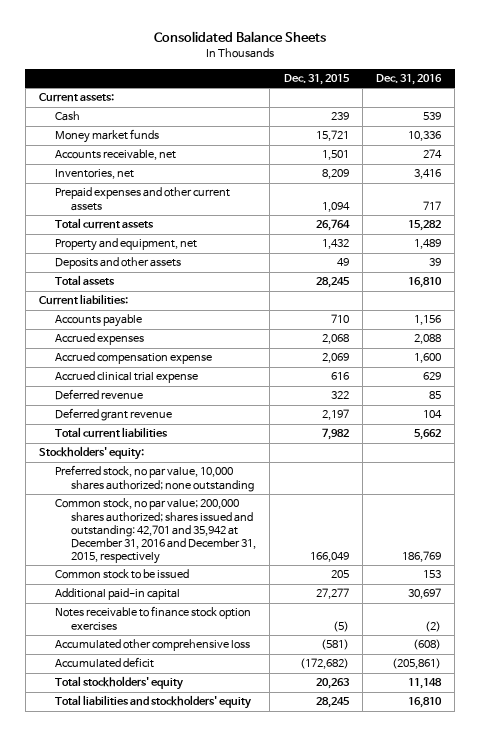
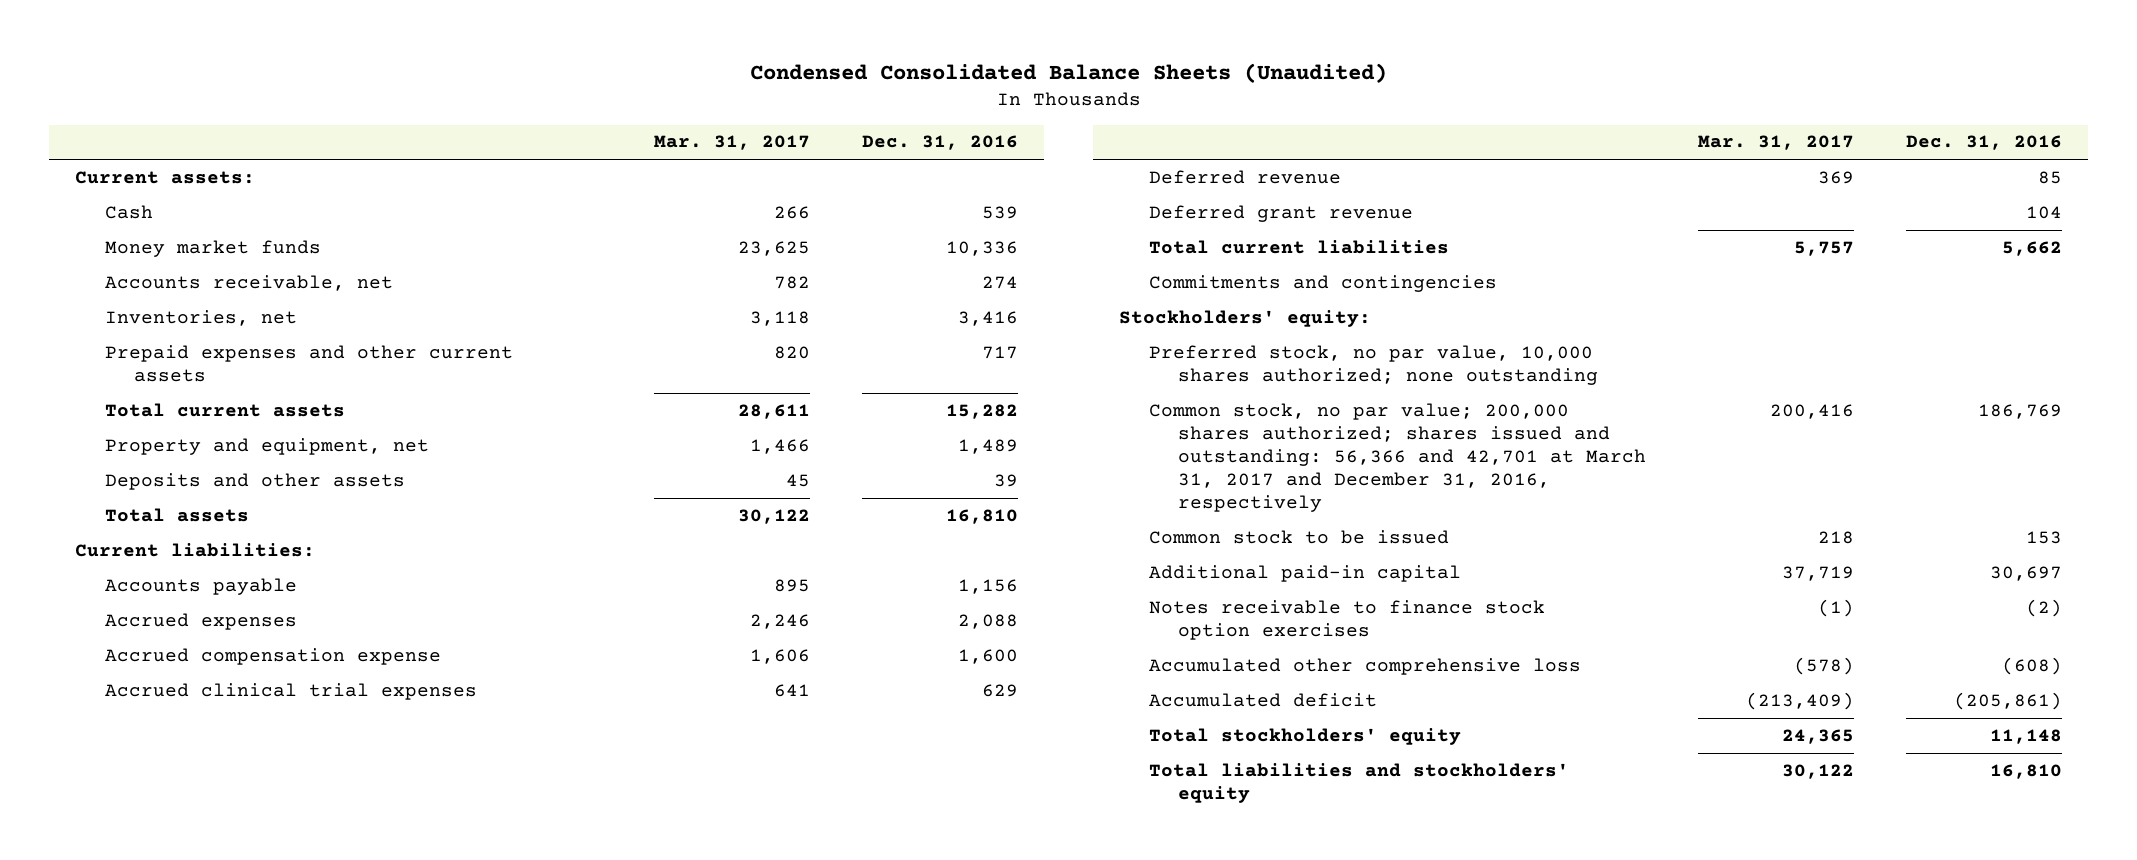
- Consolidated Balance Sheets
+ Condensed Consolidated Balance Sheets (Unaudited)
- | Dec. 31, 2015 | Dec. 31, 2016
+ | Mar. 31, 2017 | Dec. 31, 2016
- Accrued clinical trial expense | 616 | 629
+ Accrued clinical trial expenses | 641 | 629
+ Commitments and contingencies
- Common stock, no par value; 200,000 shares authorized; shares issued and outstanding: 42,701 and 35,942 at December 31, 2016 and December 31, 2015, respectively | 166,049 | 186,769
+ Common stock, no par value; 200,000 shares authorized; shares issued and outstanding: 56,366 and 42,701 at March 31, 2017 and December 31, 2016, respectively | 200,416 | 186,769

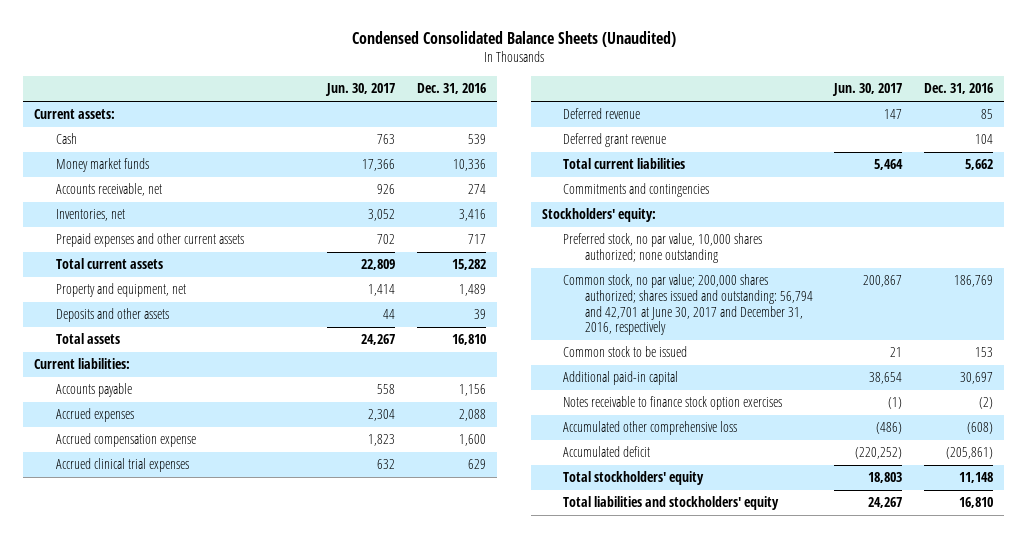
- | Mar. 31, 2017 | Dec. 31, 2016
+ | Jun. 30, 2017 | Dec. 31, 2016
- Common stock, no par value; 200,000 shares authorized; shares issued and outstanding: 56,366 and 42,701 at March 31, 2017 and December 31, 2016, respectively | 200,416 | 186,769
+ Common stock, no par value; 200,000 shares authorized; shares issued and outstanding: 56,794 and 42,701 at June 30, 2017 and December 31, 2016, respectively | 200,867 | 186,769

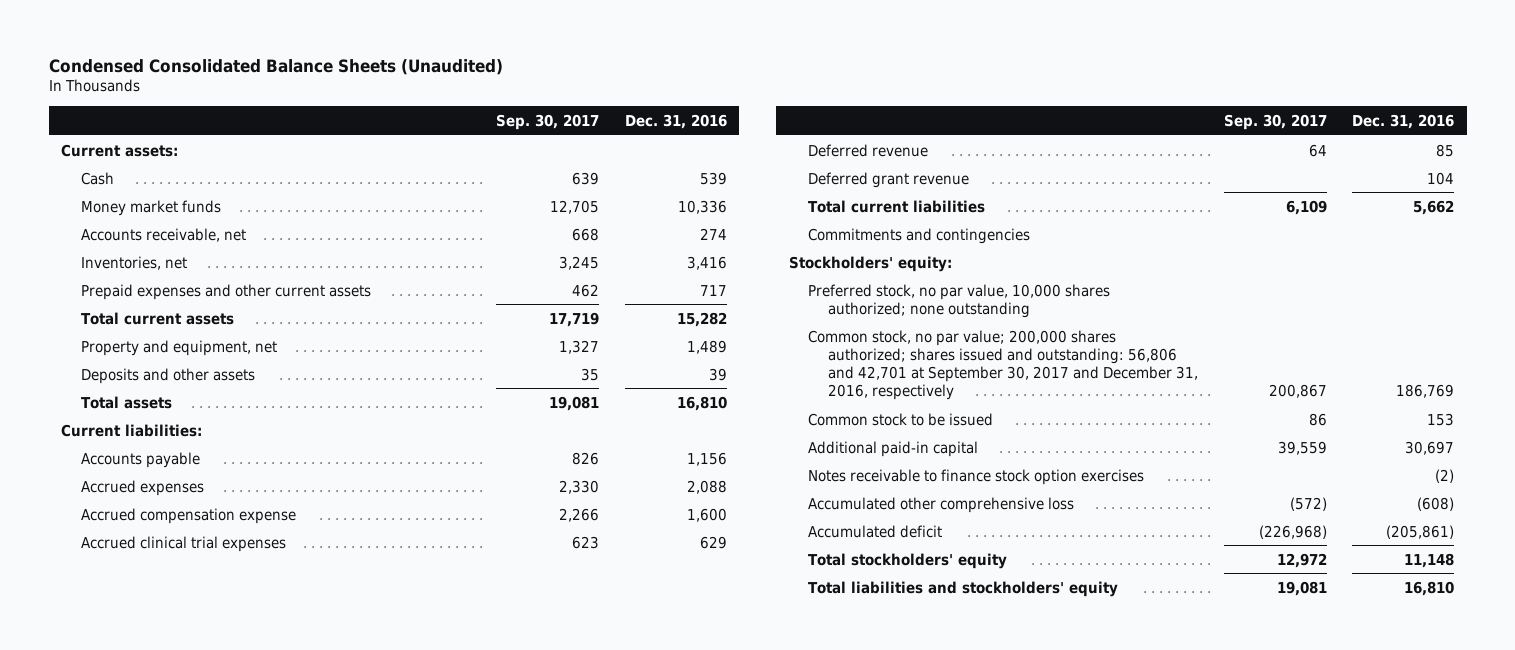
- | Jun. 30, 2017 | Dec. 31, 2016
+ | Sep. 30, 2017 | Dec. 31, 2016
- Common stock, no par value; 200,000 shares authorized; shares issued and outstanding: 56,794 and 42,701 at June 30, 2017 and December 31, 2016, respectively | 200,867 | 186,769
+ Common stock, no par value; 200,000 shares authorized; shares issued and outstanding: 56,806 and 42,701 at September 30, 2017 and December 31, 2016, respectively | 200,867 | 186,769

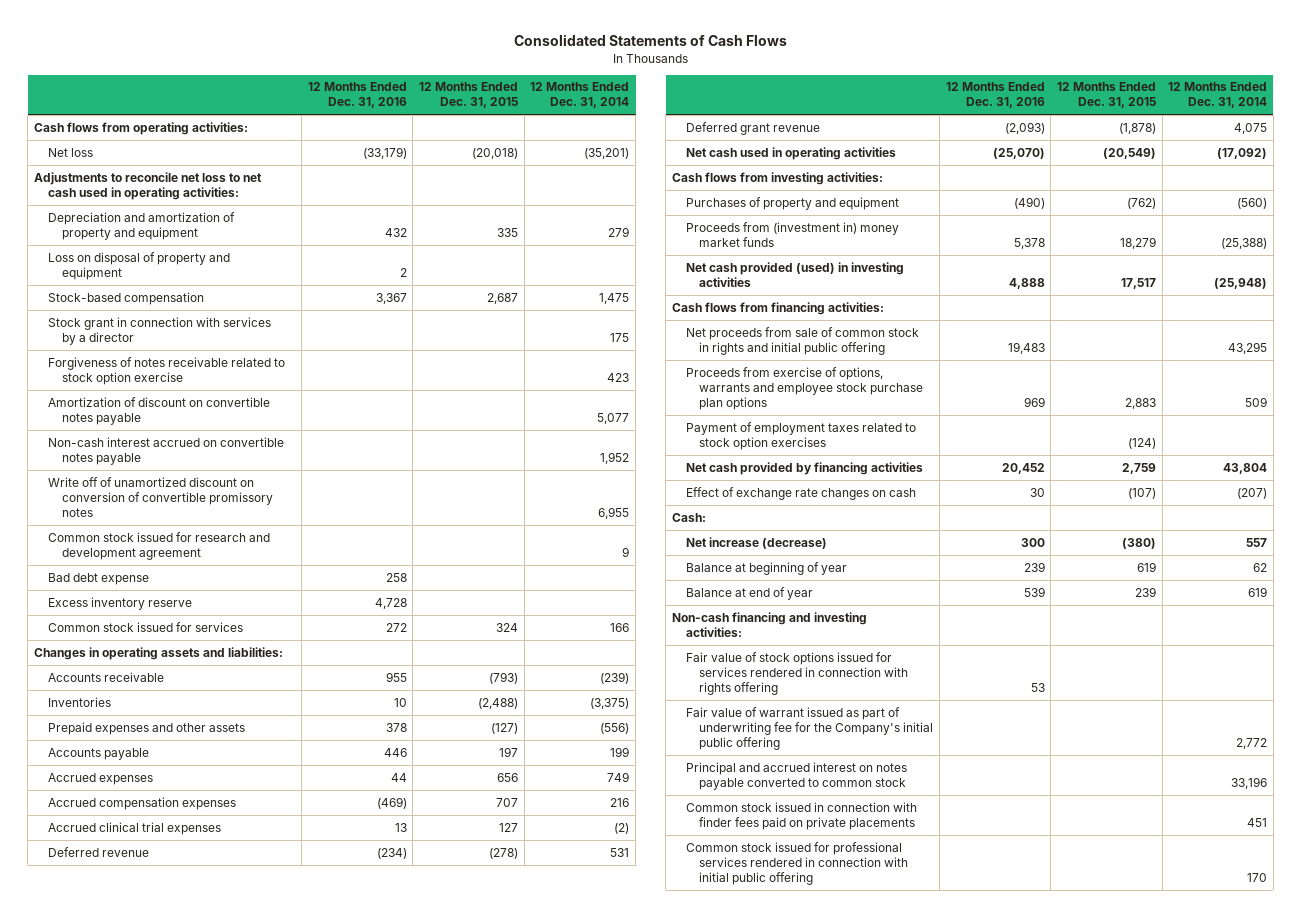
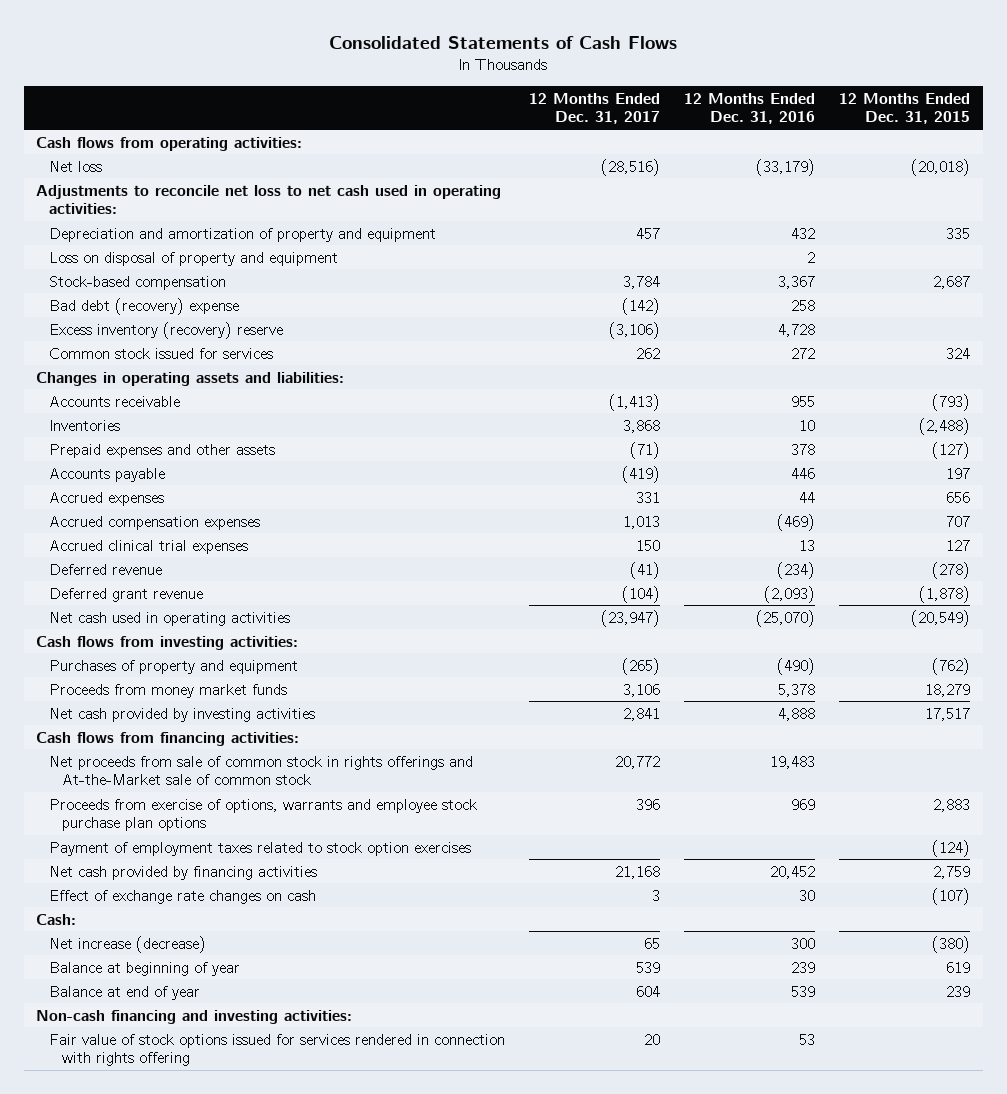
- | 12 Months Ended Dec. 31, 2016 | 12 Months Ended Dec. 31, 2015 | 12 Months Ended Dec. 31, 2014
+ | 12 Months Ended Dec. 31, 2017 | 12 Months Ended Dec. 31, 2016 | 12 Months Ended Dec. 31, 2015
- Stock grant in connection with services by a director | | | 175
- Forgiveness of notes receivable related to stock option exercise | | | 423
- Amortization of discount on convertible notes payable | | | 5,077
- Non-cash interest accrued on convertible notes payable | | | 1,952
- Write off of unamortized discount on conversion of convertible promissory notes | | | 6,955
- Common stock issued for research and development agreement | | | 9
- Bad debt expense | 258 | |
- Excess inventory reserve | 4,728 | |
+ Bad debt (recovery) expense | (142) | 258 |
+ Excess inventory (recovery) reserve | (3,106) | 4,728 |
- Proceeds from (investment in) money market funds | 5,378 | 18,279 | (25,388)
- Net cash provided (used) in investing activities | 4,888 | 17,517 | (25,948)
+ Proceeds from money market funds | 3,106 | 5,378 | 18,279
+ Net cash provided by investing activities | 2,841 | 4,888 | 17,517
- Net proceeds from sale of common stock in rights and initial public offering | 19,483 | | 43,295
+ Net proceeds from sale of common stock in rights offerings and At-the-Market sale of common stock | 20,772 | 19,483 |
- Fair value of warrant issued as part of underwriting fee for the Company's initial public offering | | | 2,772
- Principal and accrued interest on notes payable converted to common stock | | | 33,196
- Common stock issued in connection with finder fees paid on private placements | | | 451
- Common stock issued for professional services rendered in connection with initial public offering | | | 170

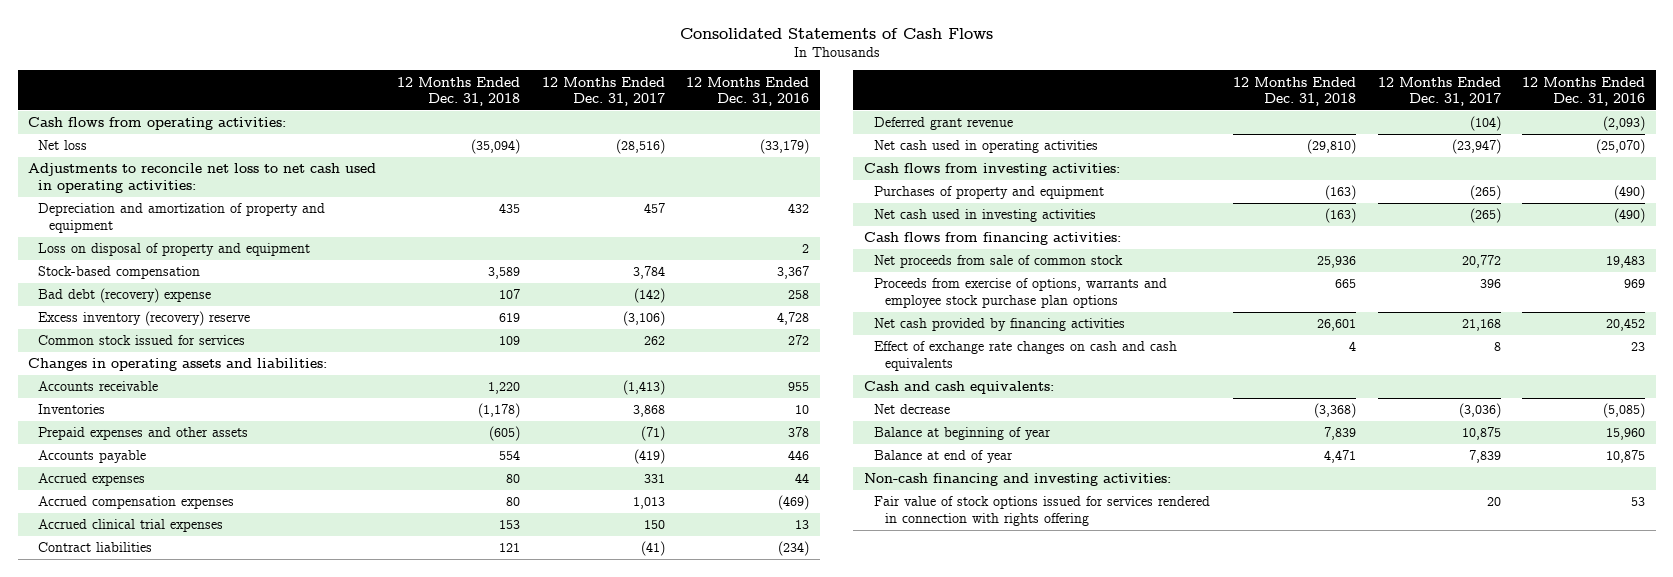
- | 12 Months Ended Dec. 31, 2017 | 12 Months Ended Dec. 31, 2016 | 12 Months Ended Dec. 31, 2015
+ | 12 Months Ended Dec. 31, 2018 | 12 Months Ended Dec. 31, 2017 | 12 Months Ended Dec. 31, 2016
- Deferred revenue | (41) | (234) | (278)
+ Contract liabilities | 121 | (41) | (234)
- Proceeds from money market funds | 3,106 | 5,378 | 18,279
- Net cash provided by investing activities | 2,841 | 4,888 | 17,517
+ Net cash used in investing activities | (163) | (265) | (490)
- Net proceeds from sale of common stock in rights offerings and At-the-Market sale of common stock | 20,772 | 19,483 |
+ Net proceeds from sale of common stock | 25,936 | 20,772 | 19,483
- Payment of employment taxes related to stock option exercises | | | (124)
- Effect of exchange rate changes on cash | 3 | 30 | (107)
- Cash:
- Net increase (decrease) | 65 | 300 | (380)
- Balance at beginning of year | 539 | 239 | 619
- Balance at end of year | 604 | 539 | 239
+ Effect of exchange rate changes on cash and cash equivalents | 4 | 8 | 23
+ Cash and cash equivalents:
+ Net decrease | (3,368) | (3,036) | (5,085)
+ Balance at beginning of year | 7,839 | 10,875 | 15,960
+ Balance at end of year | 4,471 | 7,839 | 10,875

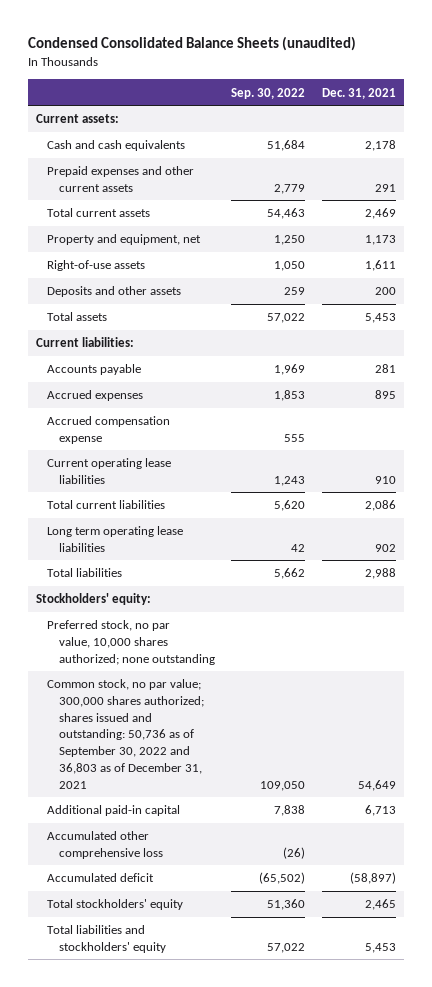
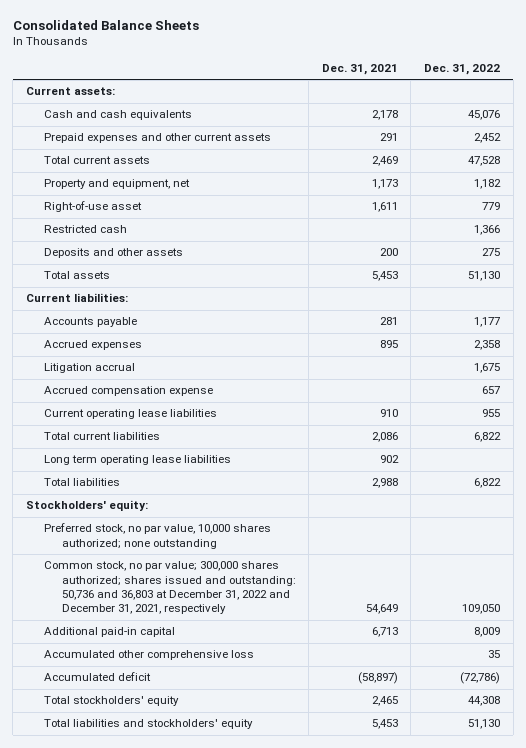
- Condensed Consolidated Balance Sheets (unaudited)
+ Consolidated Balance Sheets
- | Sep. 30, 2022 | Dec. 31, 2021
+ | Dec. 31, 2021 | Dec. 31, 2022
- Right-of-use assets | 1,050 | 1,611
+ Right-of-use asset | 1,611 | 779
+ Restricted cash | | 1,366
+ Litigation accrual | | 1,675
- Common stock, no par value; 300,000 shares authorized; shares issued and outstanding: 50,736 as of September 30, 2022 and 36,803 as of December 31, 2021 | 109,050 | 54,649
+ Common stock, no par value; 300,000 shares authorized; shares issued and outstanding: 50,736 and 36,803 at December 31, 2022 and December 31, 2021, respectively | 54,649 | 109,050

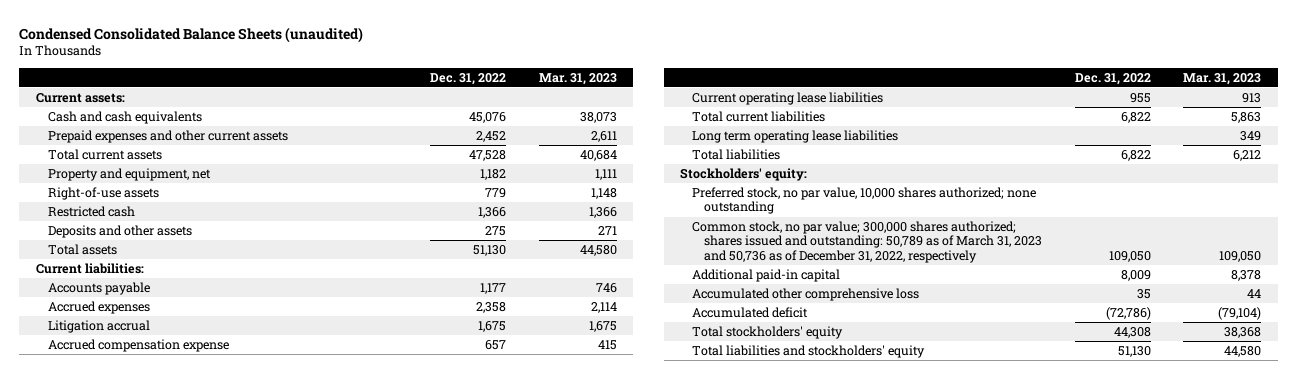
- Consolidated Balance Sheets
+ Condensed Consolidated Balance Sheets (unaudited)
- | Dec. 31, 2021 | Dec. 31, 2022
+ | Dec. 31, 2022 | Mar. 31, 2023
- Right-of-use asset | 1,611 | 779
+ Right-of-use assets | 779 | 1,148
- Common stock, no par value; 300,000 shares authorized; shares issued and outstanding: 50,736 and 36,803 at December 31, 2022 and December 31, 2021, respectively | 54,649 | 109,050
+ Common stock, no par value; 300,000 shares authorized; shares issued and outstanding: 50,789 as of March 31, 2023 and 50,736 as of December 31, 2022, respectively | 109,050 | 109,050

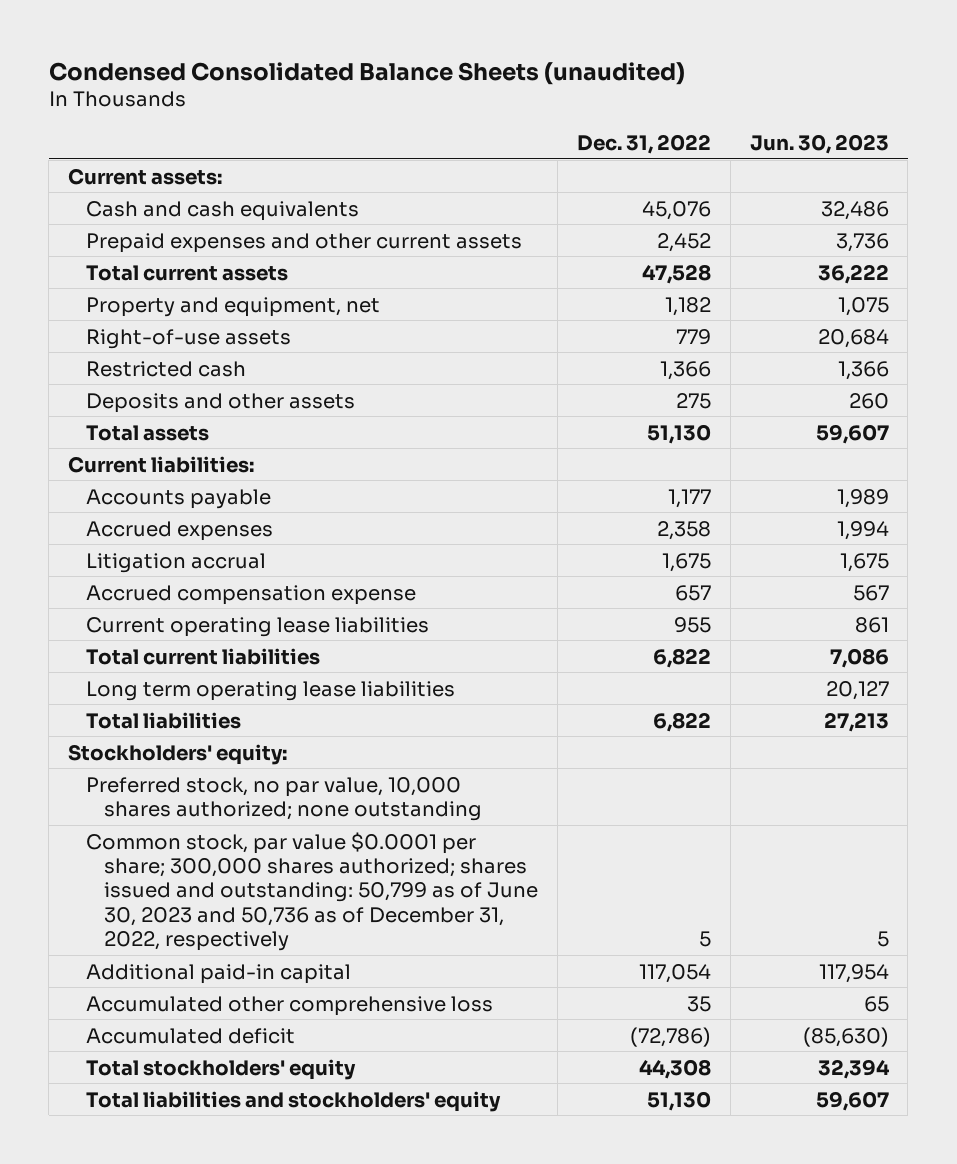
- | Dec. 31, 2022 | Mar. 31, 2023
+ | Dec. 31, 2022 | Jun. 30, 2023
- Common stock, no par value; 300,000 shares authorized; shares issued and outstanding: 50,789 as of March 31, 2023 and 50,736 as of December 31, 2022, respectively | 109,050 | 109,050
- Additional paid-in capital | 8,009 | 8,378
+ Common stock, par value $0.0001 per share; 300,000 shares authorized; shares issued and outstanding: 50,799 as of June 30, 2023 and 50,736 as of December 31, 2022, respectively | 5 | 5
+ Additional paid-in capital | 117,054 | 117,954

